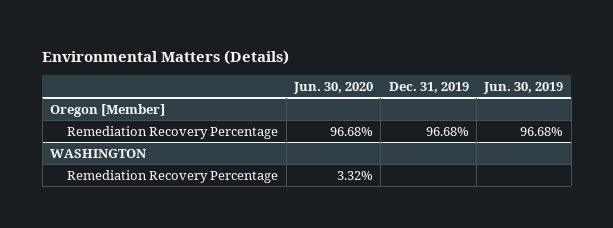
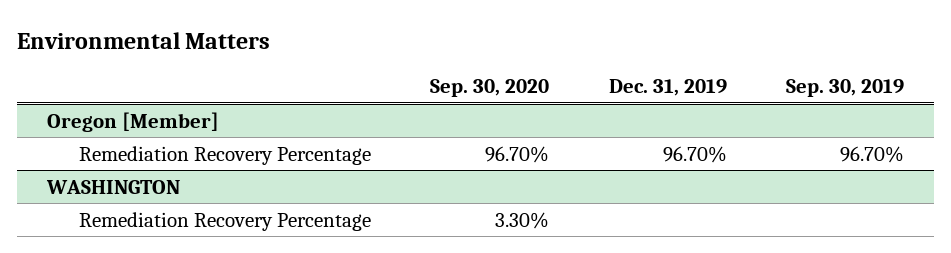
- Environmental Matters (Details)
+ Environmental Matters
- | Jun. 30, 2020 | Dec. 31, 2019 | Jun. 30, 2019
+ | Sep. 30, 2020 | Dec. 31, 2019 | Sep. 30, 2019
@ Oregon [Member]
- Remediation Recovery Percentage | 96.68% | 96.68% | 96.68%
+ Remediation Recovery Percentage | 96.70% | 96.70% | 96.70%

